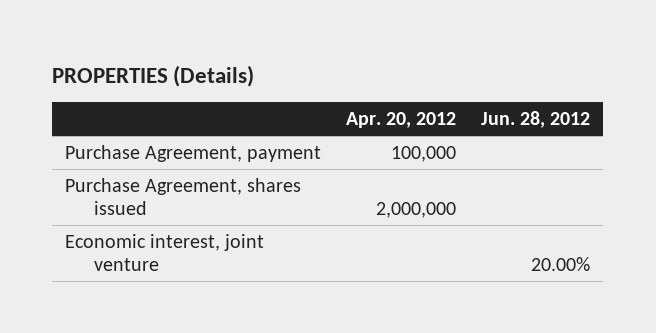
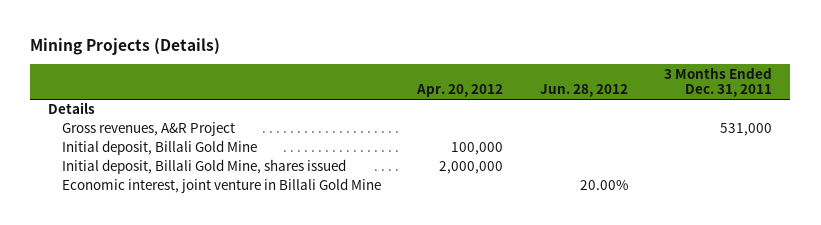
- PROPERTIES (Details)
+ Mining Projects (Details)
- | Apr. 20, 2012 | Jun. 28, 2012
+ | Apr. 20, 2012 | Jun. 28, 2012 | 3 Months Ended Dec. 31, 2011
- Purchase Agreement, payment | 100,000 |
- Purchase Agreement, shares issued | 2,000,000 |
- Economic interest, joint venture | | 20.00%
+ Details
+ Gross revenues, A&R Project | | | 531,000
+ Initial deposit, Billali Gold Mine | 100,000 | |
+ Initial deposit, Billali Gold Mine, shares issued | 2,000,000 | |
+ Economic interest, joint venture in Billali Gold Mine | | 20.00% |

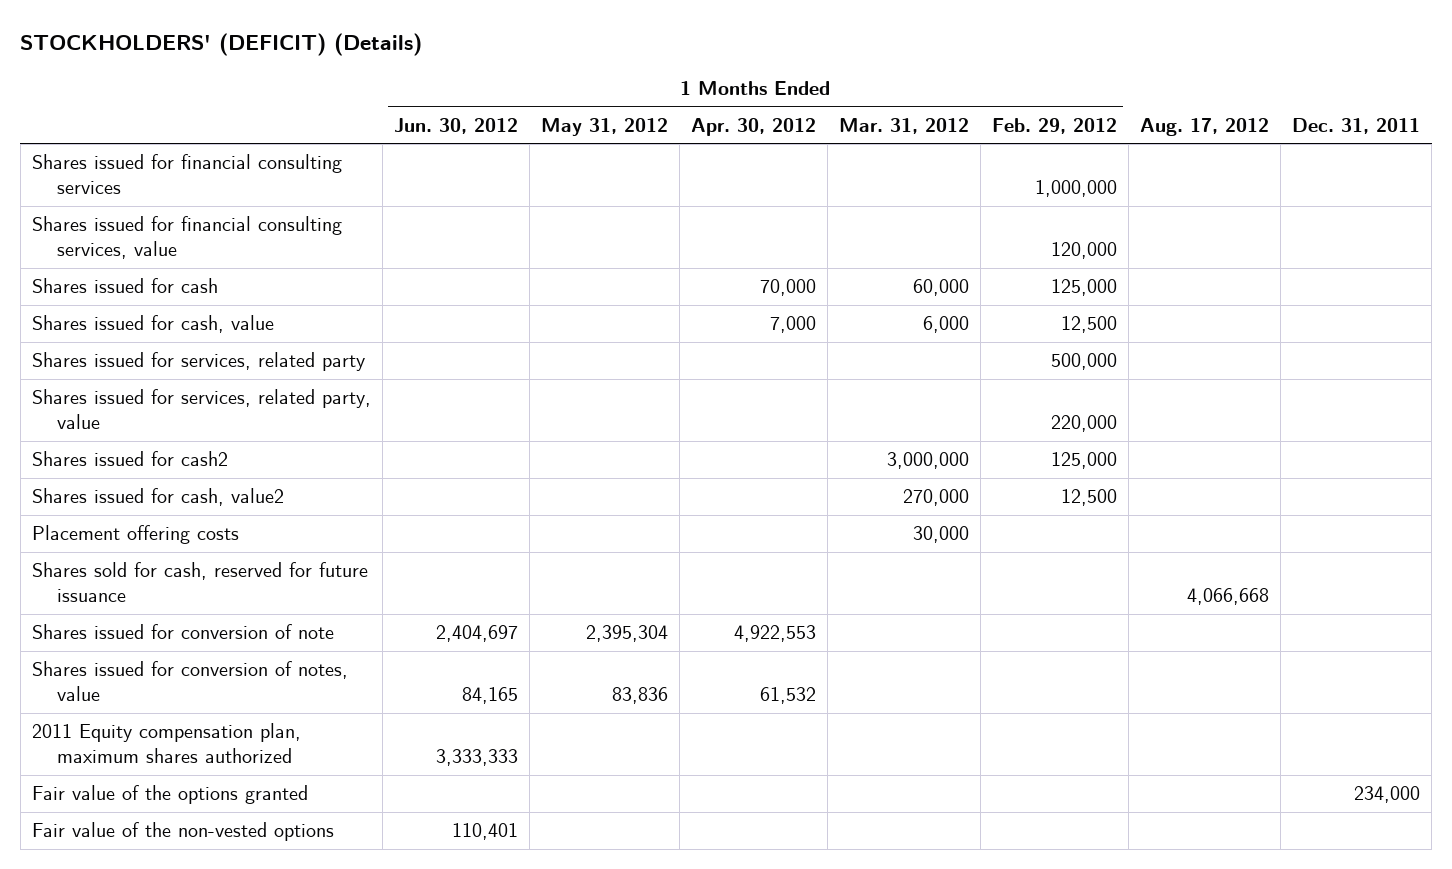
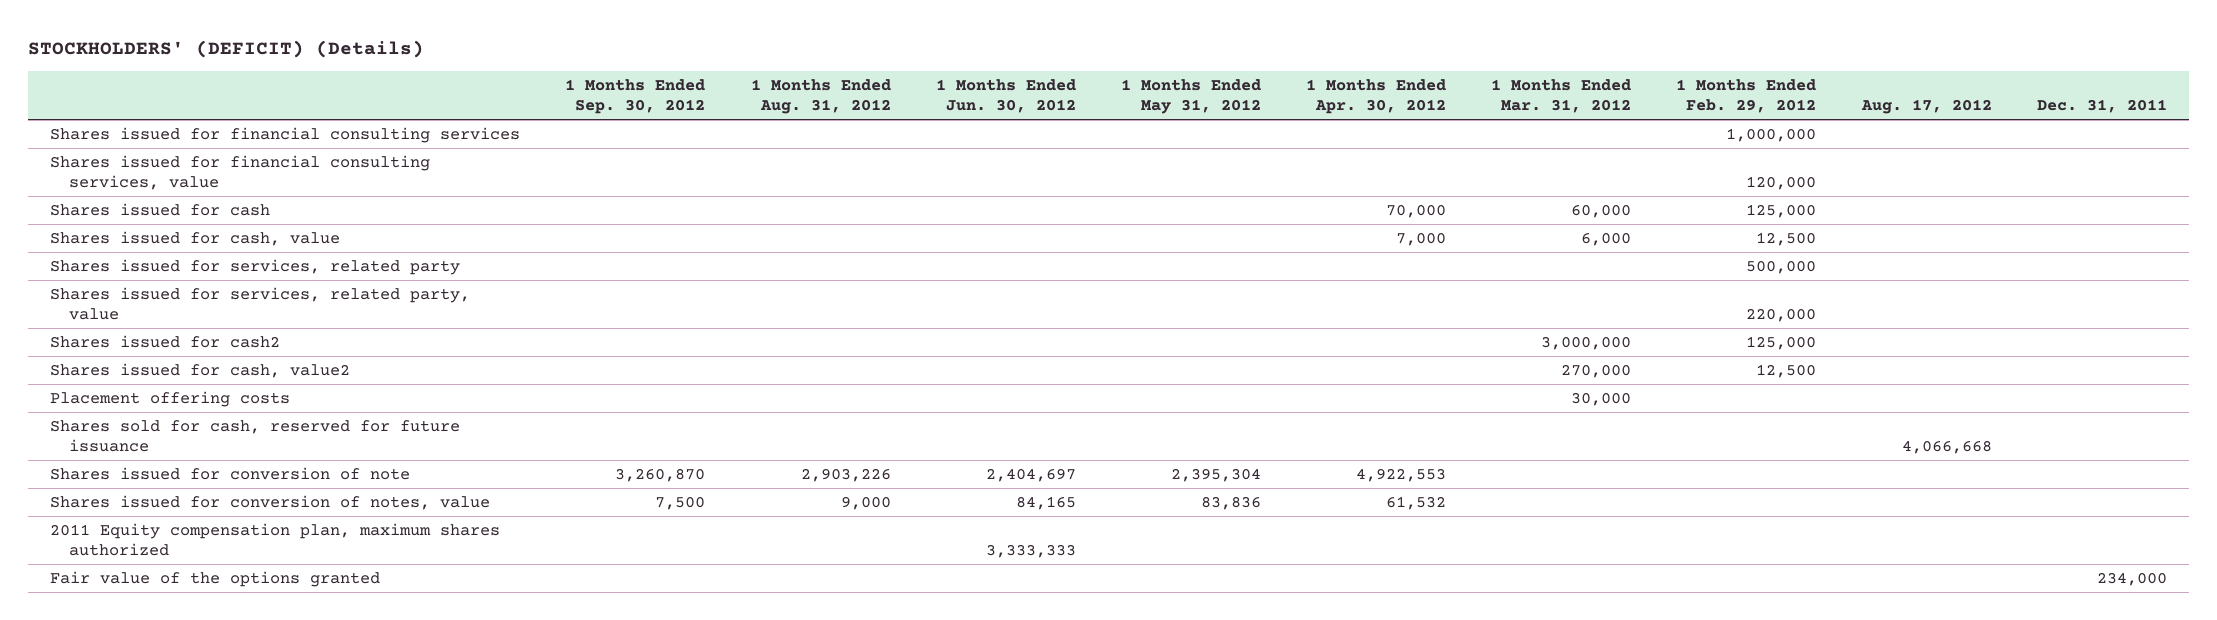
- | 1 Months Ended Jun. 30, 2012 | 1 Months Ended May 31, 2012 | 1 Months Ended Apr. 30, 2012 | 1 Months Ended Mar. 31, 2012 | 1 Months Ended Feb. 29, 2012 | Aug. 17, 2012 | Dec. 31, 2011
+ | 1 Months Ended Sep. 30, 2012 | 1 Months Ended Aug. 31, 2012 | 1 Months Ended Jun. 30, 2012 | 1 Months Ended May 31, 2012 | 1 Months Ended Apr. 30, 2012 | 1 Months Ended Mar. 31, 2012 | 1 Months Ended Feb. 29, 2012 | Aug. 17, 2012 | Dec. 31, 2011
- Fair value of the non-vested options | 110,401 | | | | | |

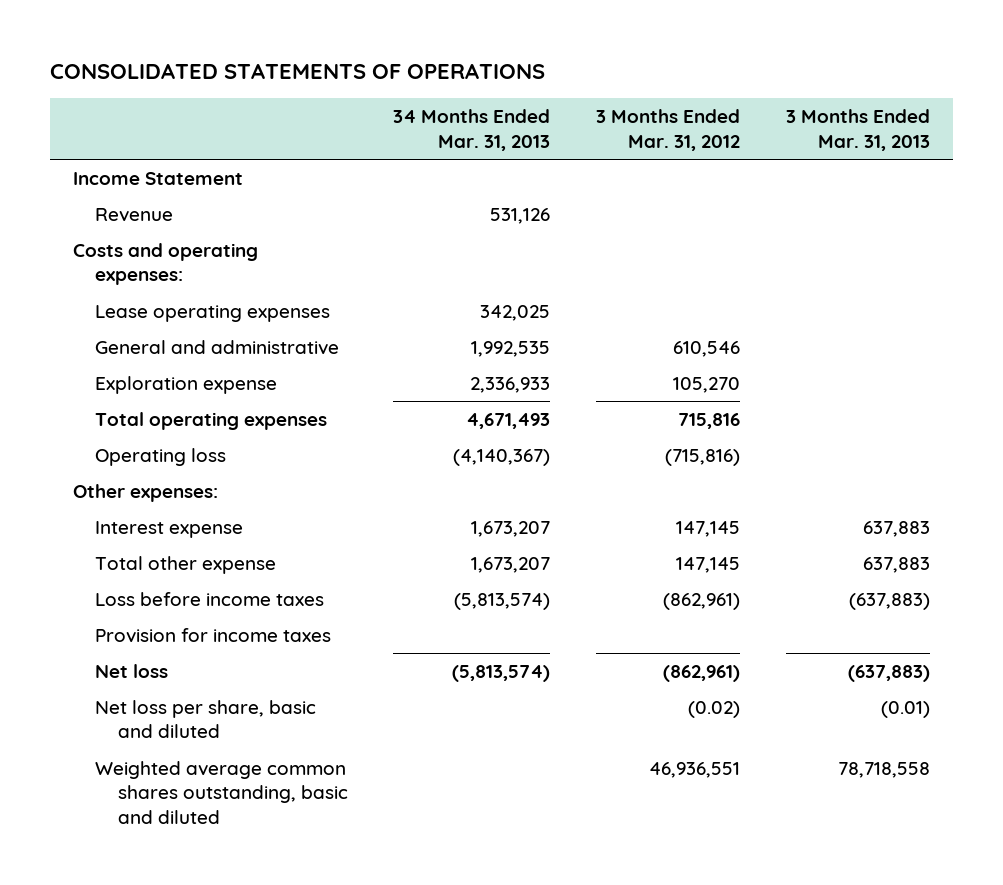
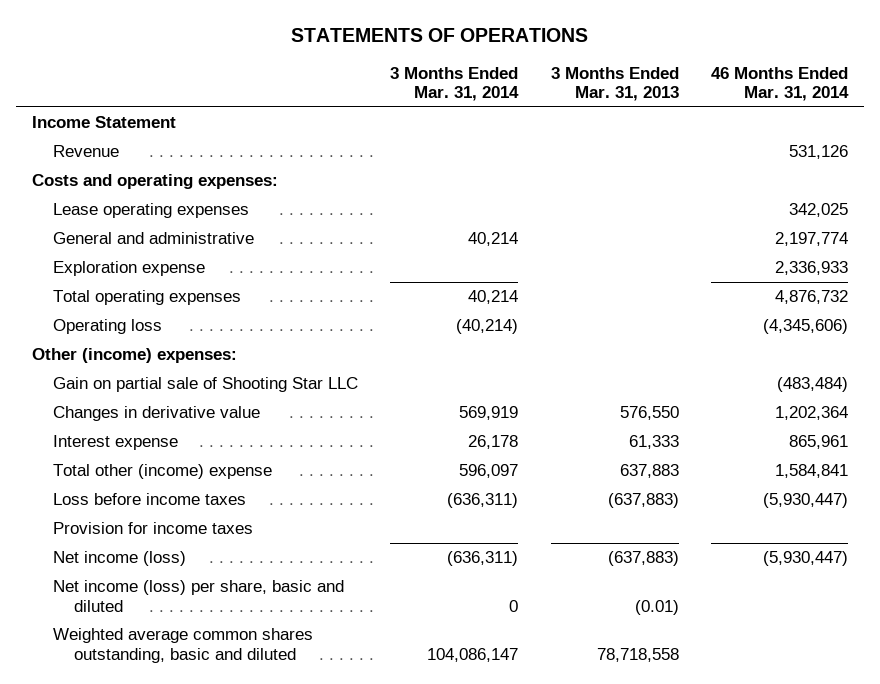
- CONSOLIDATED STATEMENTS OF OPERATIONS
+ STATEMENTS OF OPERATIONS
- | 34 Months Ended Mar. 31, 2013 | 3 Months Ended Mar. 31, 2012 | 3 Months Ended Mar. 31, 2013
+ | 3 Months Ended Mar. 31, 2014 | 3 Months Ended Mar. 31, 2013 | 46 Months Ended Mar. 31, 2014
- Other expenses:
- Interest expense | 1,673,207 | 147,145 | 637,883
- Total other expense | 1,673,207 | 147,145 | 637,883
+ Other (income) expenses:
+ Gain on partial sale of Shooting Star LLC | | | (483,484)
+ Changes in derivative value | 569,919 | 576,550 | 1,202,364
+ Interest expense | 26,178 | 61,333 | 865,961
+ Total other (income) expense | 596,097 | 637,883 | 1,584,841
- Net loss | (5,813,574) | (862,961) | (637,883)
- Net loss per share, basic and diluted | | (0.02) | (0.01)
+ Net income (loss) | (636,311) | (637,883) | (5,930,447)
+ Net income (loss) per share, basic and diluted | 0 | (0.01) |

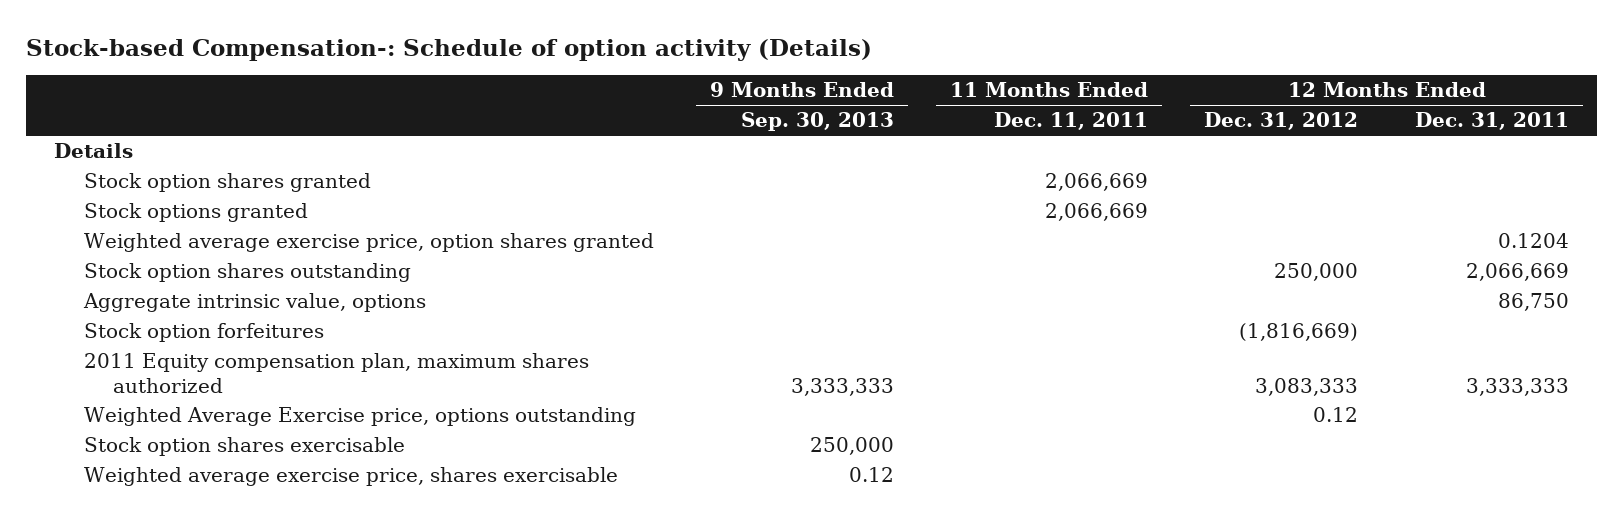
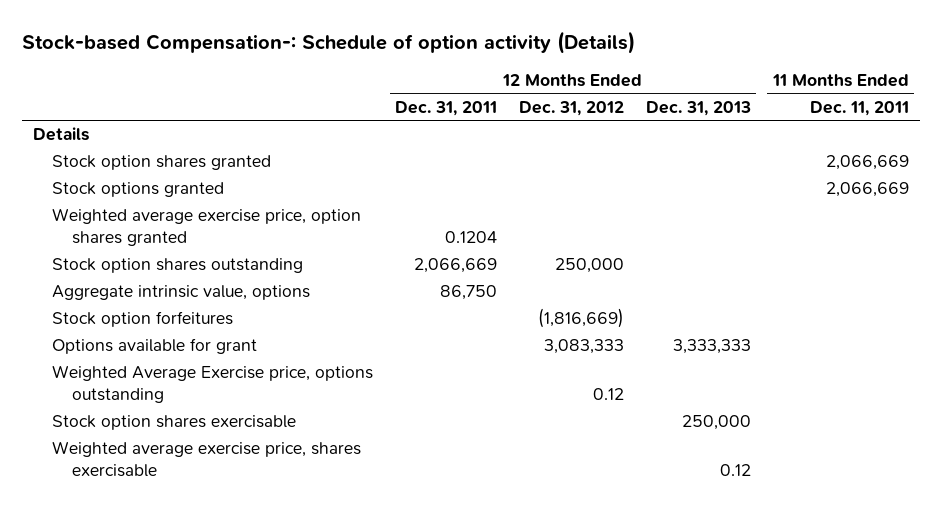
- | 9 Months Ended Sep. 30, 2013 | 11 Months Ended Dec. 11, 2011 | 12 Months Ended Dec. 31, 2012 | 12 Months Ended Dec. 31, 2011
+ | 12 Months Ended Dec. 31, 2011 | 12 Months Ended Dec. 31, 2012 | 12 Months Ended Dec. 31, 2013 | 11 Months Ended Dec. 11, 2011
- 2011 Equity compensation plan, maximum shares authorized | 3,333,333 | | 3,083,333 | 3,333,333
+ Options available for grant | | 3,083,333 | 3,333,333 |

